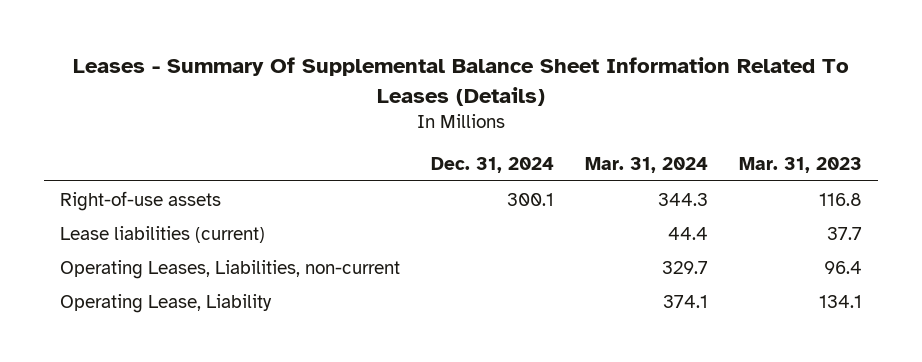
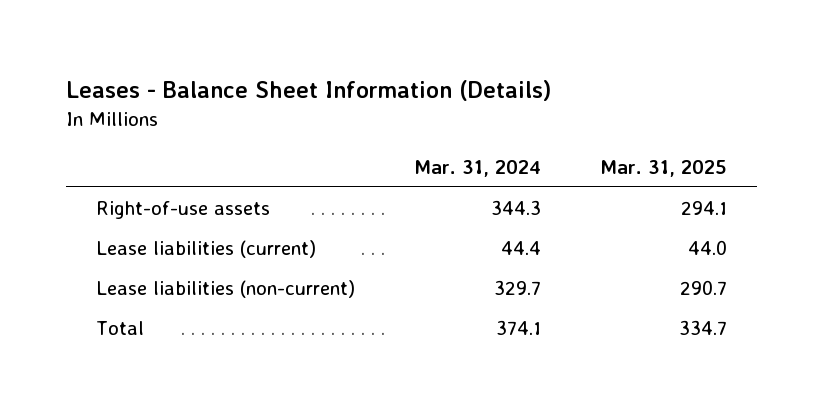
- Leases - Summary Of Supplemental Balance Sheet Information Related To Leases (Details)
+ Leases - Balance Sheet Information (Details)
- | Dec. 31, 2024 | Mar. 31, 2024 | Mar. 31, 2023
+ | Mar. 31, 2024 | Mar. 31, 2025
- Operating Leases, Liabilities, non-current | | 329.7 | 96.4
- Operating Lease, Liability | | 374.1 | 134.1
+ Lease liabilities (non-current) | 329.7 | 290.7
+ Total | 374.1 | 334.7

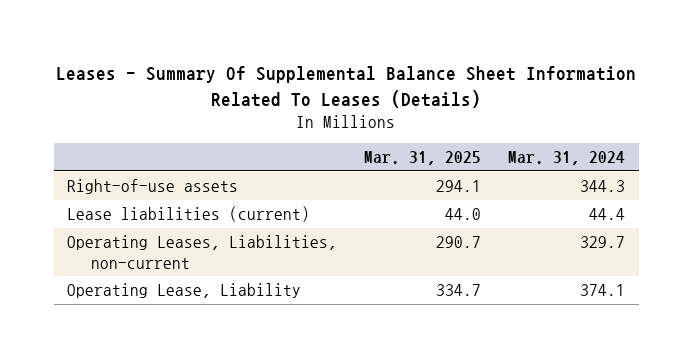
- Leases - Balance Sheet Information (Details)
+ Leases - Summary Of Supplemental Balance Sheet Information Related To Leases (Details)
- | Mar. 31, 2024 | Mar. 31, 2025
+ | Mar. 31, 2025 | Mar. 31, 2024
- Lease liabilities (non-current) | 329.7 | 290.7
- Total | 374.1 | 334.7
+ Operating Leases, Liabilities, non-current | 290.7 | 329.7
+ Operating Lease, Liability | 334.7 | 374.1

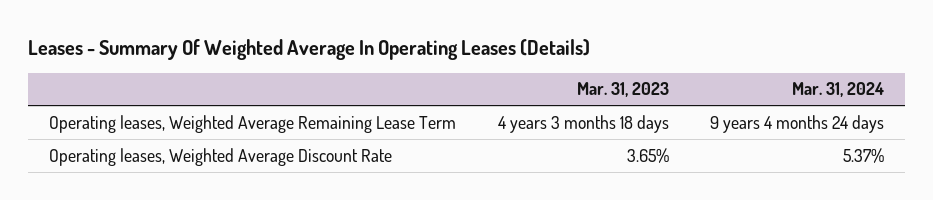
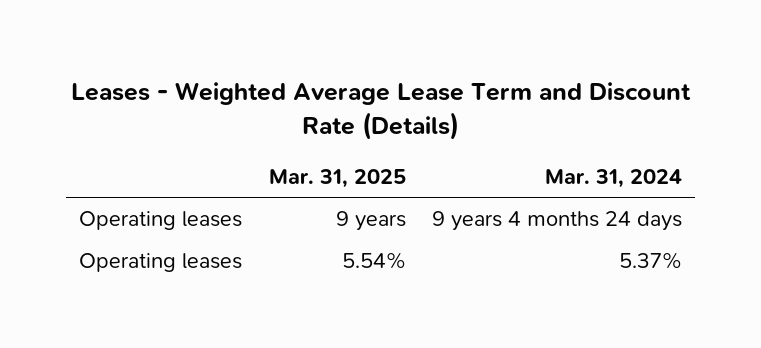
- Leases - Summary Of Weighted Average In Operating Leases (Details)
+ Leases - Weighted Average Lease Term and Discount Rate (Details)
- | Mar. 31, 2023 | Mar. 31, 2024
+ | Mar. 31, 2025 | Mar. 31, 2024
- Operating leases, Weighted Average Remaining Lease Term | 4 years 3 months 18 days | 9 years 4 months 24 days
- Operating leases, Weighted Average Discount Rate | 3.65% | 5.37%
+ Operating leases | 9 years | 9 years 4 months 24 days
+ Operating leases | 5.54% | 5.37%

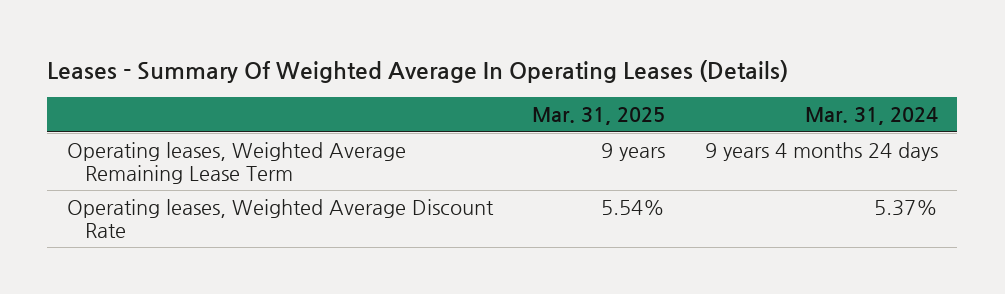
- Leases - Weighted Average Lease Term and Discount Rate (Details)
+ Leases - Summary Of Weighted Average In Operating Leases (Details)
- Operating leases | 9 years | 9 years 4 months 24 days
- Operating leases | 5.54% | 5.37%
+ Operating leases, Weighted Average Remaining Lease Term | 9 years | 9 years 4 months 24 days
+ Operating leases, Weighted Average Discount Rate | 5.54% | 5.37%

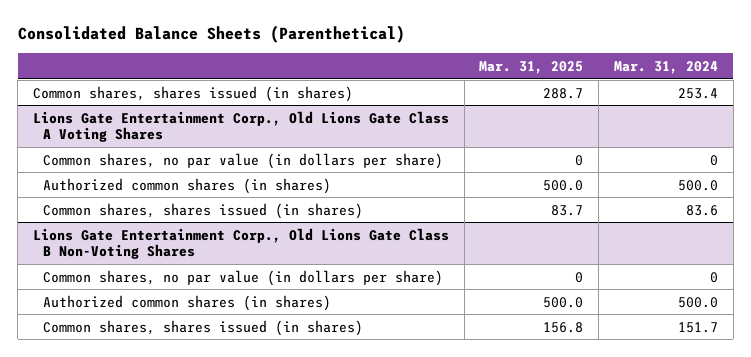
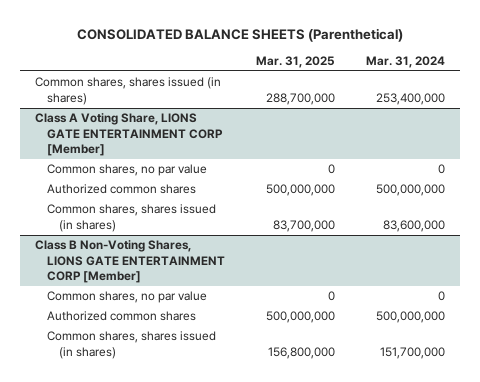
- Consolidated Balance Sheets (Parenthetical)
+ CONSOLIDATED BALANCE SHEETS (Parenthetical)
- Common shares, shares issued (in shares) | 288.7 | 253.4
- Lions Gate Entertainment Corp., Old Lions Gate Class A Voting Shares
- Common shares, no par value (in dollars per share) | 0 | 0
- Authorized common shares (in shares) | 500.0 | 500.0
- Common shares, shares issued (in shares) | 83.7 | 83.6
- Lions Gate Entertainment Corp., Old Lions Gate Class B Non-Voting Shares
- Common shares, no par value (in dollars per share) | 0 | 0
- Authorized common shares (in shares) | 500.0 | 500.0
- Common shares, shares issued (in shares) | 156.8 | 151.7
+ Common shares, shares issued (in shares) | 288,700,000 | 253,400,000
+ Class A Voting Share, LIONS GATE ENTERTAINMENT CORP [Member]
+ Common shares, no par value | 0 | 0
+ Authorized common shares | 500,000,000 | 500,000,000
+ Common shares, shares issued (in shares) | 83,700,000 | 83,600,000
+ Class B Non-Voting Shares, LIONS GATE ENTERTAINMENT CORP [Member]
+ Common shares, no par value | 0 | 0
+ Authorized common shares | 500,000,000 | 500,000,000
+ Common shares, shares issued (in shares) | 156,800,000 | 151,700,000

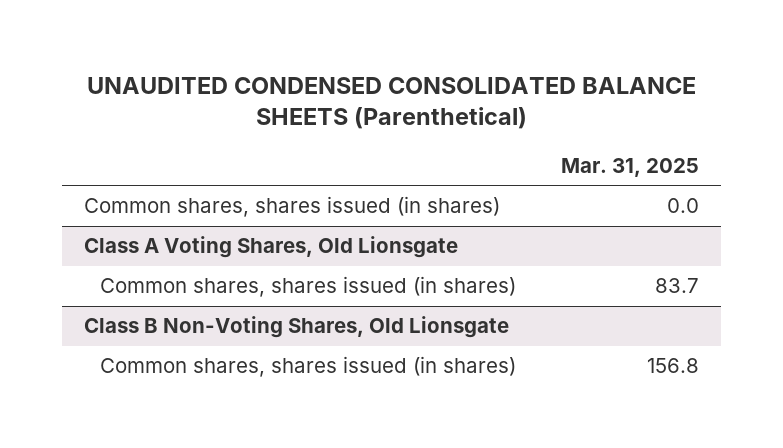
- CONSOLIDATED BALANCE SHEETS (Parenthetical)
+ UNAUDITED CONDENSED CONSOLIDATED BALANCE SHEETS (Parenthetical)
- | Mar. 31, 2025 | Mar. 31, 2024
+ | Mar. 31, 2025
- Common shares, shares issued (in shares) | 288,700,000 | 253,400,000
- Class A Voting Share, LIONS GATE ENTERTAINMENT CORP [Member]
- Common shares, no par value | 0 | 0
- Authorized common shares | 500,000,000 | 500,000,000
- Common shares, shares issued (in shares) | 83,700,000 | 83,600,000
- Class B Non-Voting Shares, LIONS GATE ENTERTAINMENT CORP [Member]
- Common shares, no par value | 0 | 0
- Authorized common shares | 500,000,000 | 500,000,000
- Common shares, shares issued (in shares) | 156,800,000 | 151,700,000
+ Common shares, shares issued (in shares) | 0.0
+ Class A Voting Shares, Old Lionsgate
+ Common shares, shares issued (in shares) | 83.7
+ Class B Non-Voting Shares, Old Lionsgate
+ Common shares, shares issued (in shares) | 156.8

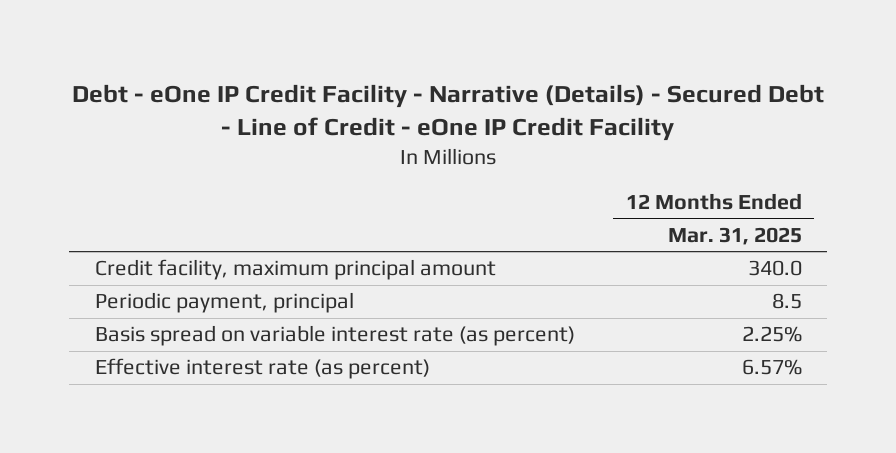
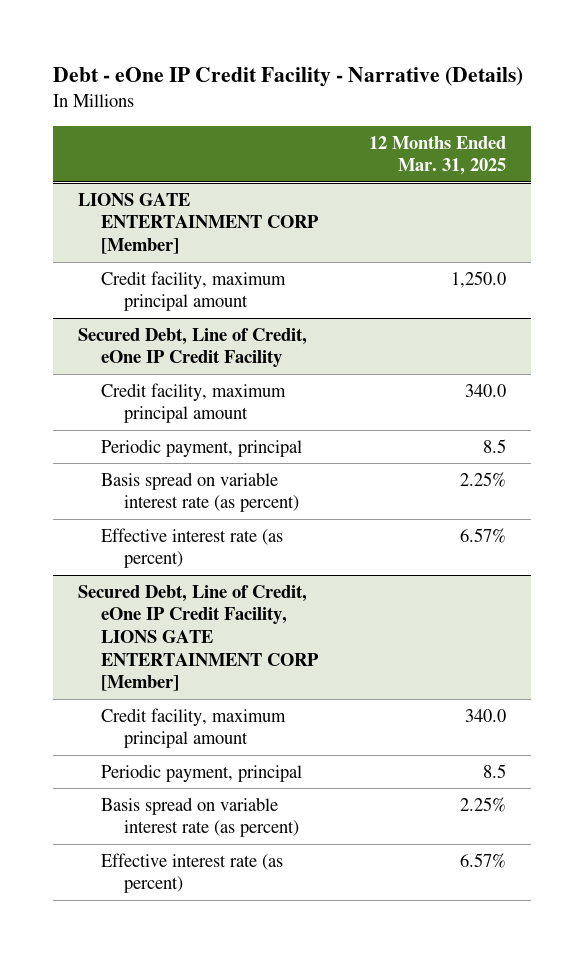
- Debt - eOne IP Credit Facility - Narrative (Details) - Secured Debt - Line of Credit - eOne IP Credit Facility
+ Debt - eOne IP Credit Facility - Narrative (Details)
+ LIONS GATE ENTERTAINMENT CORP [Member]
+ Credit facility, maximum principal amount | 1,250.0
+ Secured Debt, Line of Credit, eOne IP Credit Facility
+ Secured Debt, Line of Credit, eOne IP Credit Facility, LIONS GATE ENTERTAINMENT CORP [Member]
+ Credit facility, maximum principal amount | 340.0
+ Periodic payment, principal | 8.5
+ Basis spread on variable interest rate (as percent) | 2.25%
+ Effective interest rate (as percent) | 6.57%

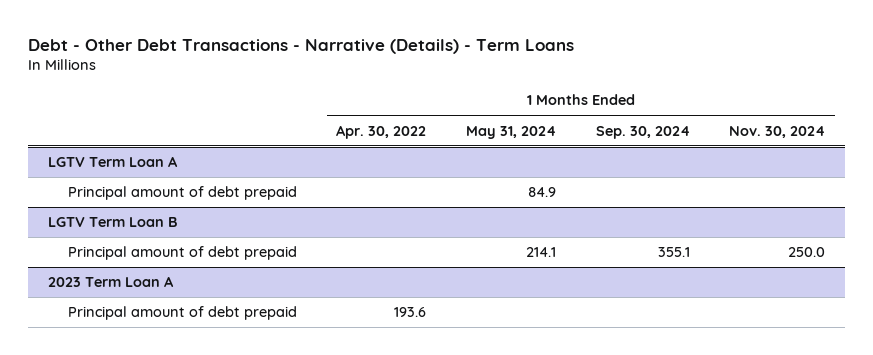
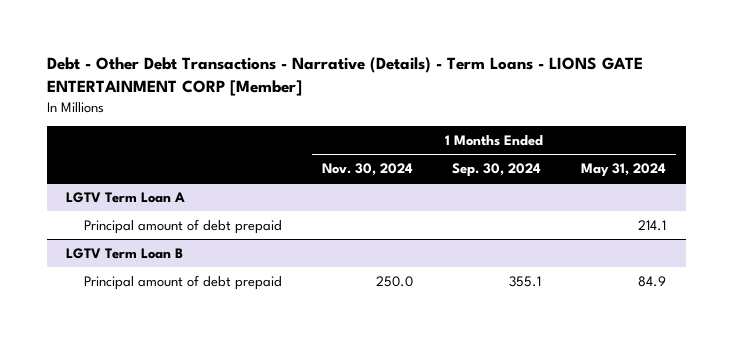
- Debt - Other Debt Transactions - Narrative (Details) - Term Loans
+ Debt - Other Debt Transactions - Narrative (Details) - Term Loans - LIONS GATE ENTERTAINMENT CORP [Member]
- | 1 Months Ended Apr. 30, 2022 | 1 Months Ended May 31, 2024 | 1 Months Ended Sep. 30, 2024 | 1 Months Ended Nov. 30, 2024
+ | 1 Months Ended Nov. 30, 2024 | 1 Months Ended Sep. 30, 2024 | 1 Months Ended May 31, 2024
@ LGTV Term Loan A
- Principal amount of debt prepaid | | 84.9 | |
+ Principal amount of debt prepaid | | | 214.1
@ LGTV Term Loan B
- Principal amount of debt prepaid | | 214.1 | 355.1 | 250.0
- 2023 Term Loan A
- Principal amount of debt prepaid | 193.6 | | |
@ LGTV Term Loan B
+ Principal amount of debt prepaid | 250.0 | 355.1 | 84.9

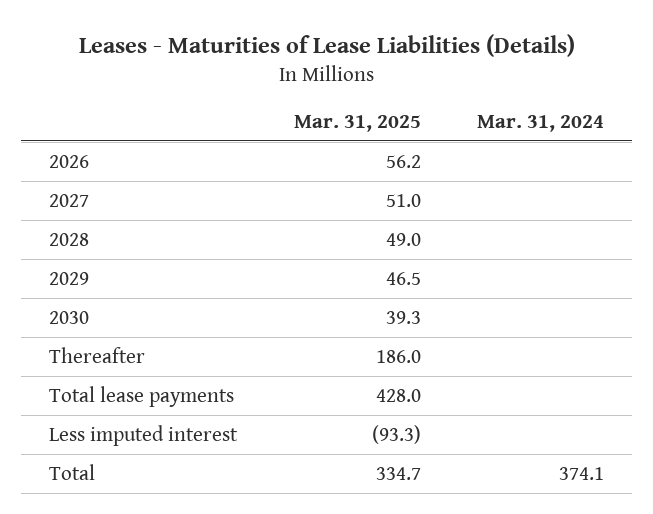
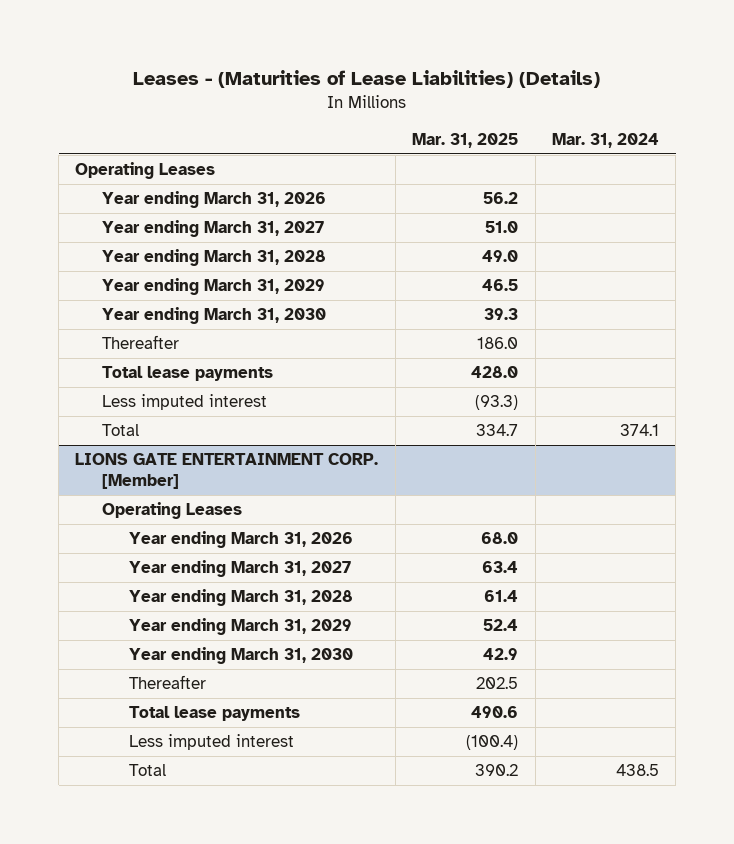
- Leases - Maturities of Lease Liabilities (Details)
+ Leases - (Maturities of Lease Liabilities) (Details)
- 2026 | 56.2 |
- 2027 | 51.0 |
- 2028 | 49.0 |
- 2029 | 46.5 |
- 2030 | 39.3 |
+ Operating Leases
+ Year ending March 31, 2026 | 56.2 |
+ Year ending March 31, 2027 | 51.0 |
+ Year ending March 31, 2028 | 49.0 |
+ Year ending March 31, 2029 | 46.5 |
+ Year ending March 31, 2030 | 39.3 |
+ LIONS GATE ENTERTAINMENT CORP. [Member]
+ Operating Leases
+ Year ending March 31, 2026 | 68.0 |
+ Year ending March 31, 2027 | 63.4 |
+ Year ending March 31, 2028 | 61.4 |
+ Year ending March 31, 2029 | 52.4 |
+ Year ending March 31, 2030 | 42.9 |
+ Thereafter | 202.5 |
+ Total lease payments | 490.6 |
+ Less imputed interest | (100.4) |
+ Total | 390.2 | 438.5

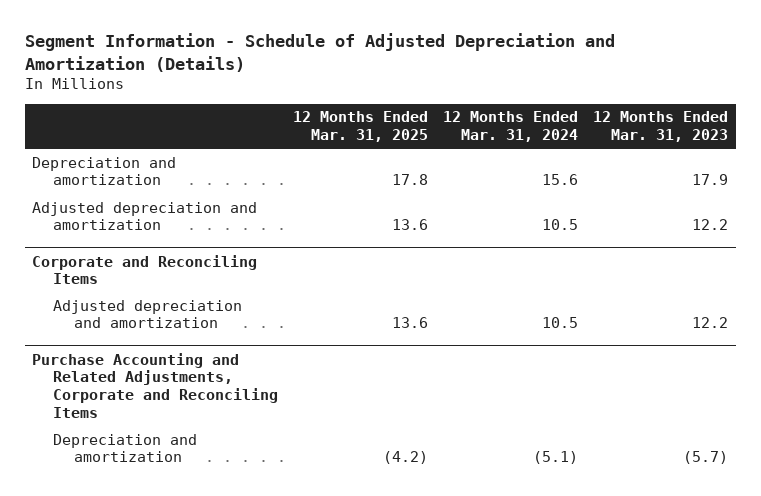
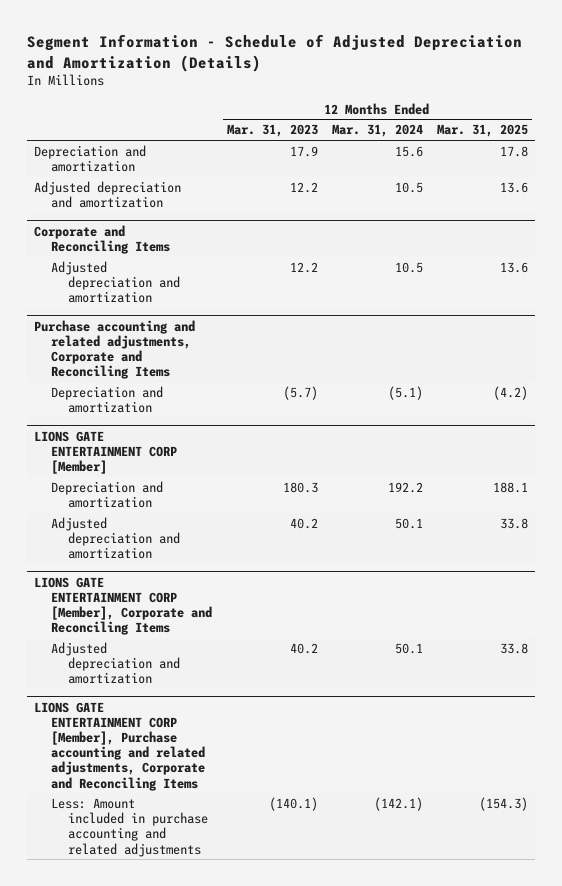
- | 12 Months Ended Mar. 31, 2025 | 12 Months Ended Mar. 31, 2024 | 12 Months Ended Mar. 31, 2023
+ | 12 Months Ended Mar. 31, 2023 | 12 Months Ended Mar. 31, 2024 | 12 Months Ended Mar. 31, 2025
- Purchase Accounting and Related Adjustments, Corporate and Reconciling Items
+ Purchase accounting and related adjustments, Corporate and Reconciling Items
+ LIONS GATE ENTERTAINMENT CORP [Member]
+ Depreciation and amortization | 180.3 | 192.2 | 188.1
+ Adjusted depreciation and amortization | 40.2 | 50.1 | 33.8
+ LIONS GATE ENTERTAINMENT CORP [Member], Corporate and Reconciling Items
+ Adjusted depreciation and amortization | 40.2 | 50.1 | 33.8
+ LIONS GATE ENTERTAINMENT CORP [Member], Purchase accounting and related adjustments, Corporate and Reconciling Items
+ Less: Amount included in purchase accounting and related adjustments | (140.1) | (142.1) | (154.3)

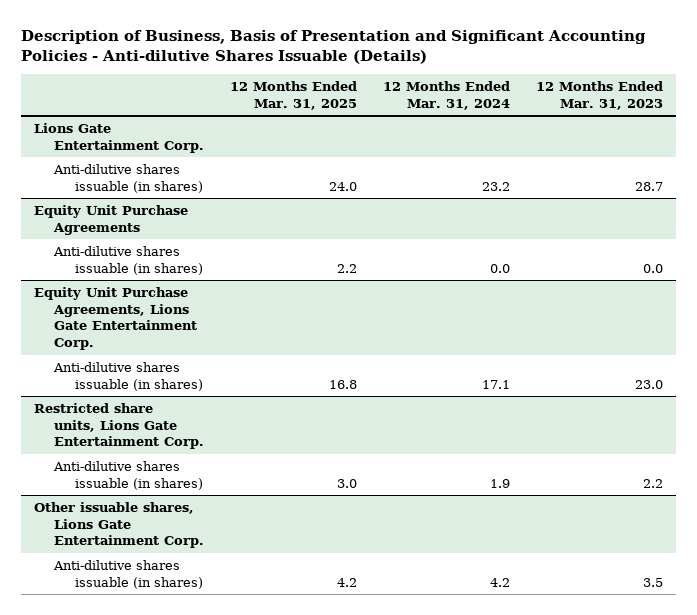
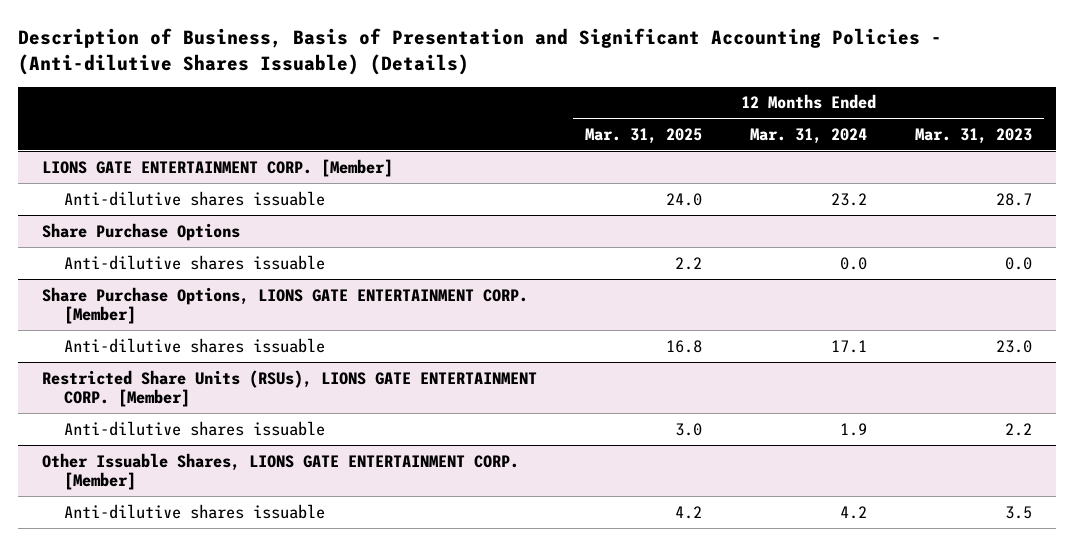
- Description of Business, Basis of Presentation and Significant Accounting Policies - Anti-dilutive Shares Issuable (Details)
+ Description of Business, Basis of Presentation and Significant Accounting Policies - (Anti-dilutive Shares Issuable) (Details)
- Lions Gate Entertainment Corp.
- Anti-dilutive shares issuable (in shares) | 24.0 | 23.2 | 28.7
- Equity Unit Purchase Agreements
- Anti-dilutive shares issuable (in shares) | 2.2 | 0.0 | 0.0
- Equity Unit Purchase Agreements, Lions Gate Entertainment Corp.
- Anti-dilutive shares issuable (in shares) | 16.8 | 17.1 | 23.0
- Restricted share units, Lions Gate Entertainment Corp.
- Anti-dilutive shares issuable (in shares) | 3.0 | 1.9 | 2.2
- Other issuable shares, Lions Gate Entertainment Corp.
- Anti-dilutive shares issuable (in shares) | 4.2 | 4.2 | 3.5
+ LIONS GATE ENTERTAINMENT CORP. [Member]
+ Anti-dilutive shares issuable | 24.0 | 23.2 | 28.7
+ Share Purchase Options
+ Anti-dilutive shares issuable | 2.2 | 0.0 | 0.0
+ Share Purchase Options, LIONS GATE ENTERTAINMENT CORP. [Member]
+ Anti-dilutive shares issuable | 16.8 | 17.1 | 23.0
+ Restricted Share Units (RSUs), LIONS GATE ENTERTAINMENT CORP. [Member]
+ Anti-dilutive shares issuable | 3.0 | 1.9 | 2.2
+ Other Issuable Shares, LIONS GATE ENTERTAINMENT CORP. [Member]
+ Anti-dilutive shares issuable | 4.2 | 4.2 | 3.5

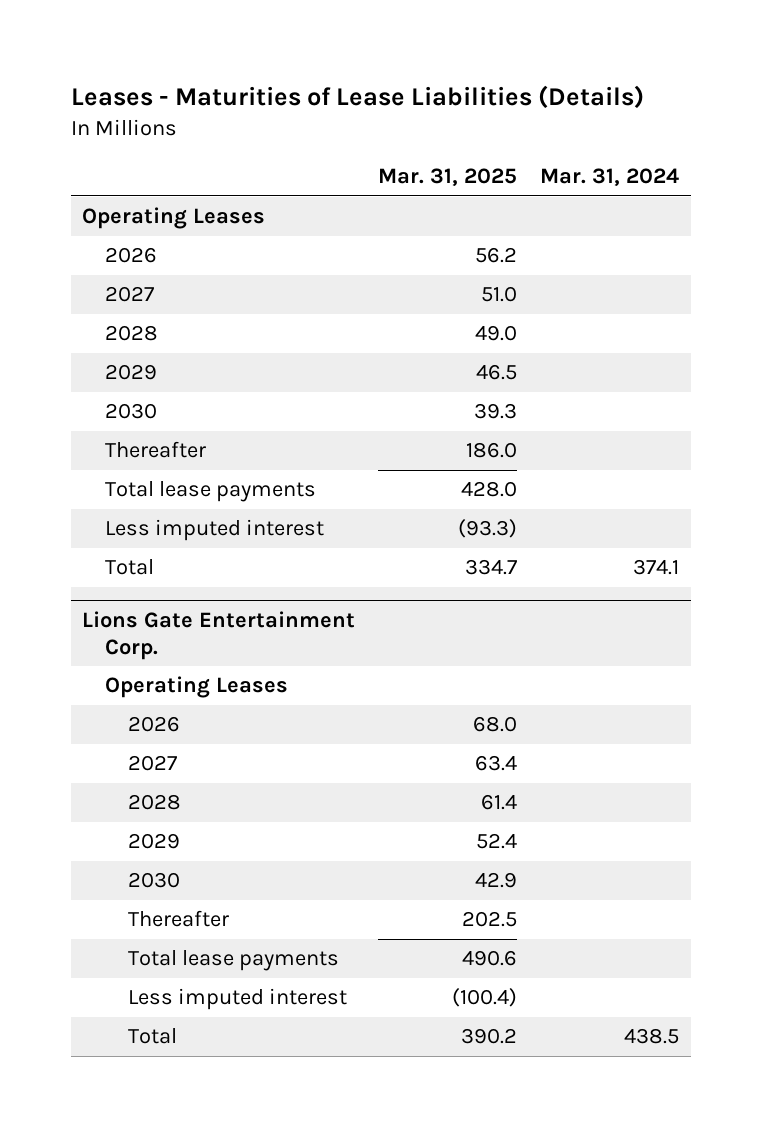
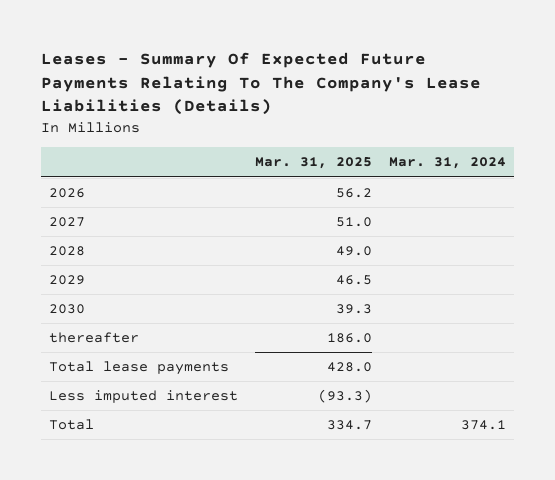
- Leases - Maturities of Lease Liabilities (Details)
+ Leases - Summary Of Expected Future Payments Relating To The Company's Lease Liabilities (Details)
- Operating Leases
- Thereafter | 186.0 |
+ thereafter | 186.0 |
- Lions Gate Entertainment Corp.
- Operating Leases
- 2026 | 68.0 |
- 2027 | 63.4 |
- 2028 | 61.4 |
- 2029 | 52.4 |
- 2030 | 42.9 |
- Thereafter | 202.5 |
- Total lease payments | 490.6 |
- Less imputed interest | (100.4) |
- Total | 390.2 | 438.5

